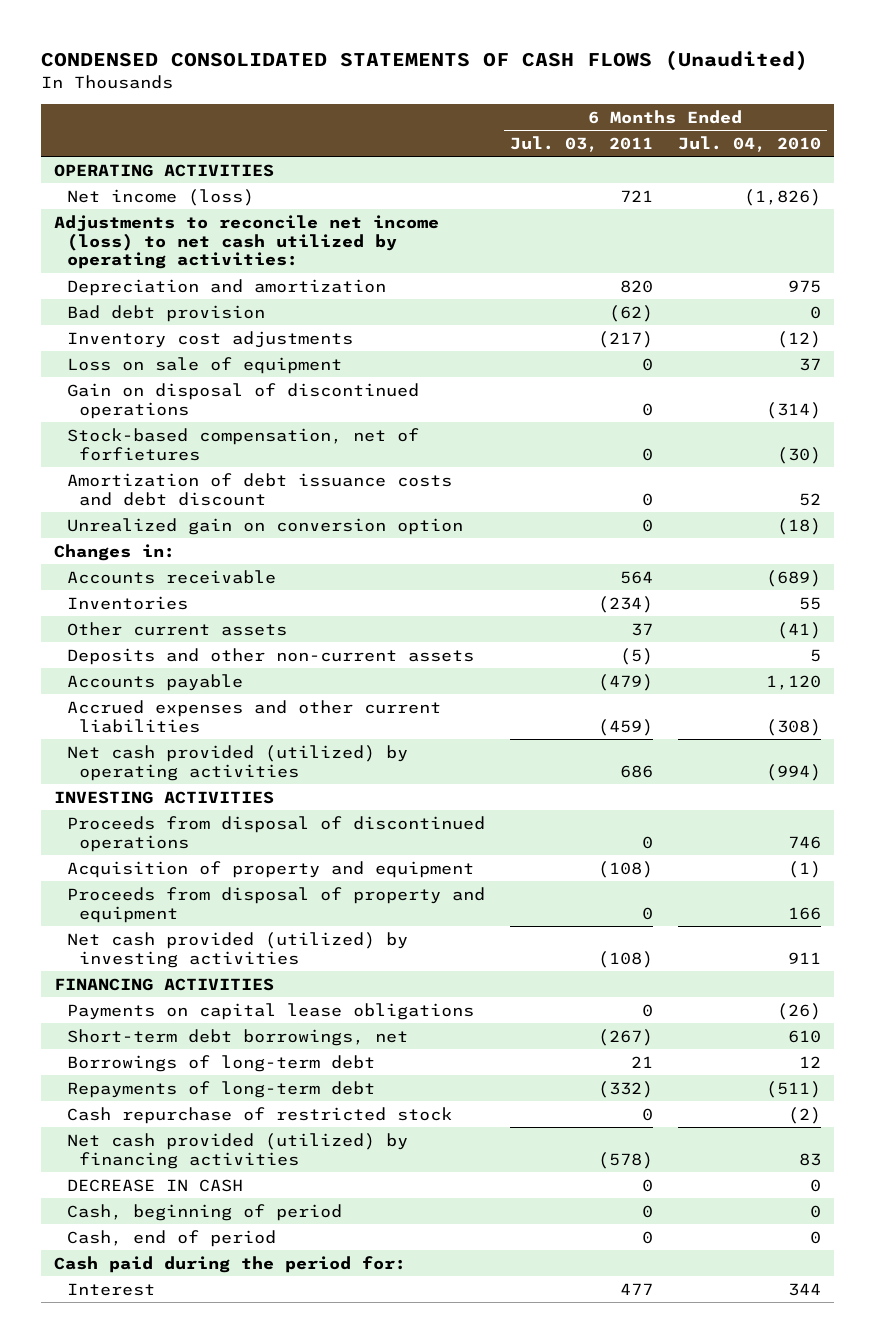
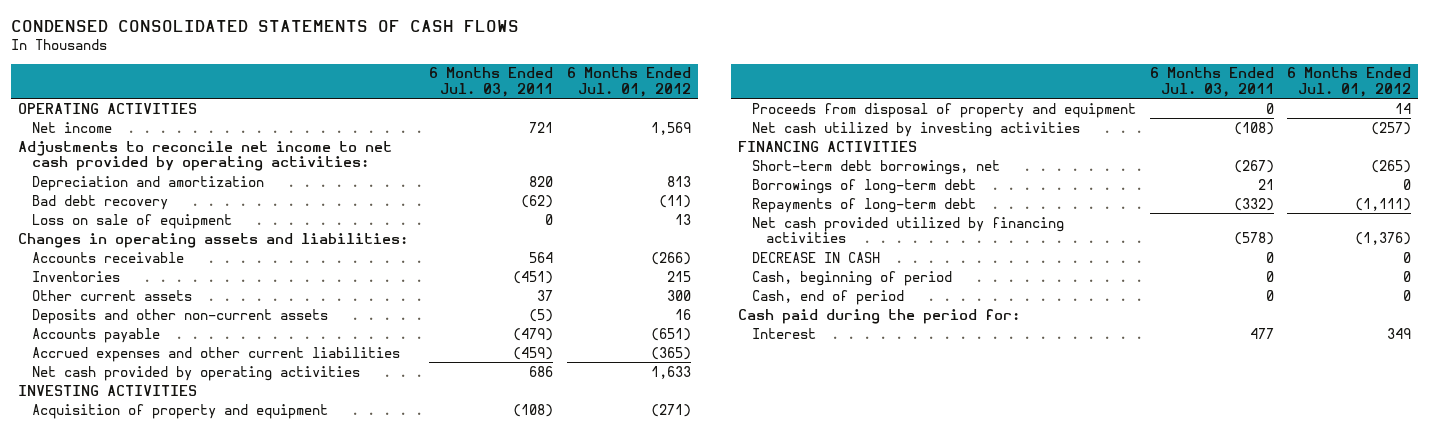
- CONDENSED CONSOLIDATED STATEMENTS OF CASH FLOWS (Unaudited)
+ CONDENSED CONSOLIDATED STATEMENTS OF CASH FLOWS
- | 6 Months Ended Jul. 03, 2011 | 6 Months Ended Jul. 04, 2010
+ | 6 Months Ended Jul. 03, 2011 | 6 Months Ended Jul. 01, 2012
- Net income (loss) | 721 | (1,826)
- Adjustments to reconcile net income (loss) to net cash utilized by operating activities:
+ Net income | 721 | 1,569
+ Adjustments to reconcile net income to net cash provided by operating activities:
- Bad debt provision | (62) | 0
- Inventory cost adjustments | (217) | (12)
+ Bad debt recovery | (62) | (11)
- Gain on disposal of discontinued operations | 0 | (314)
- Stock-based compensation, net of forfietures | 0 | (30)
- Amortization of debt issuance costs and debt discount | 0 | 52
- Unrealized gain on conversion option | 0 | (18)
- Changes in:
+ Changes in operating assets and liabilities:
- Inventories | (234) | 55
+ Inventories | (451) | 215
- Net cash provided (utilized) by operating activities | 686 | (994)
+ Net cash provided by operating activities | 686 | 1,633
- Proceeds from disposal of discontinued operations | 0 | 746
- Net cash provided (utilized) by investing activities | (108) | 911
+ Net cash utilized by investing activities | (108) | (257)
- Payments on capital lease obligations | 0 | (26)
- Cash repurchase of restricted stock | 0 | (2)
- Net cash provided (utilized) by financing activities | (578) | 83
+ Net cash provided utilized by financing activities | (578) | (1,376)

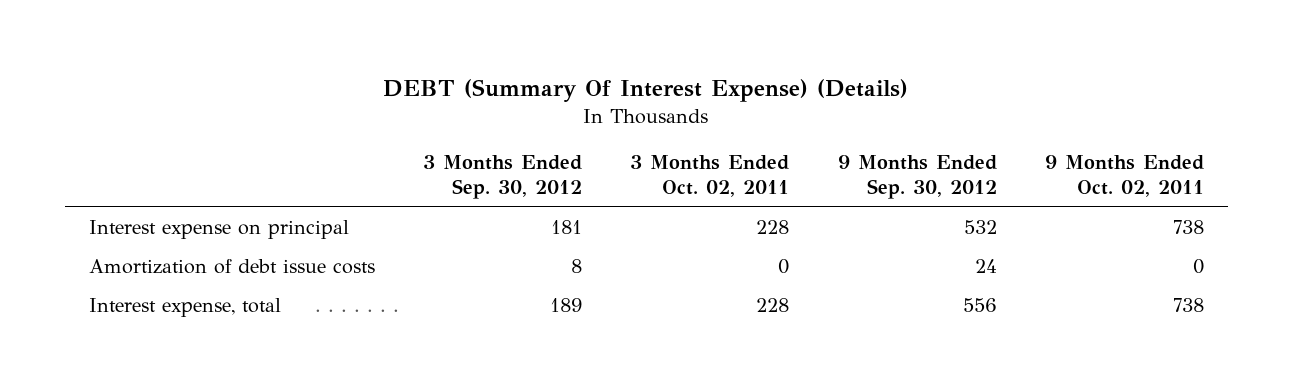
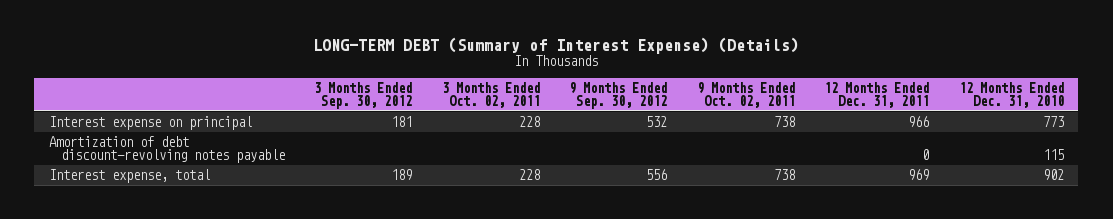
- DEBT (Summary Of Interest Expense) (Details)
+ LONG-TERM DEBT (Summary of Interest Expense) (Details)
- | 3 Months Ended Sep. 30, 2012 | 3 Months Ended Oct. 02, 2011 | 9 Months Ended Sep. 30, 2012 | 9 Months Ended Oct. 02, 2011
+ | 3 Months Ended Sep. 30, 2012 | 3 Months Ended Oct. 02, 2011 | 9 Months Ended Sep. 30, 2012 | 9 Months Ended Oct. 02, 2011 | 12 Months Ended Dec. 31, 2011 | 12 Months Ended Dec. 31, 2010
- Amortization of debt issue costs | 8 | 0 | 24 | 0
+ Amortization of debt discount-revolving notes payable | | | | | 0 | 115

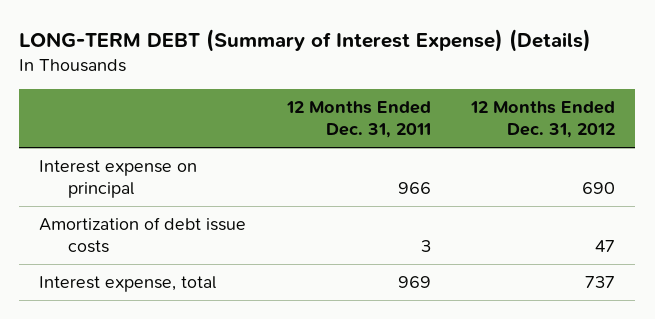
- | 3 Months Ended Sep. 30, 2012 | 3 Months Ended Oct. 02, 2011 | 9 Months Ended Sep. 30, 2012 | 9 Months Ended Oct. 02, 2011 | 12 Months Ended Dec. 31, 2011 | 12 Months Ended Dec. 31, 2010
+ | 12 Months Ended Dec. 31, 2011 | 12 Months Ended Dec. 31, 2012
- Amortization of debt discount-revolving notes payable | | | | | 0 | 115
+ Amortization of debt issue costs | 3 | 47

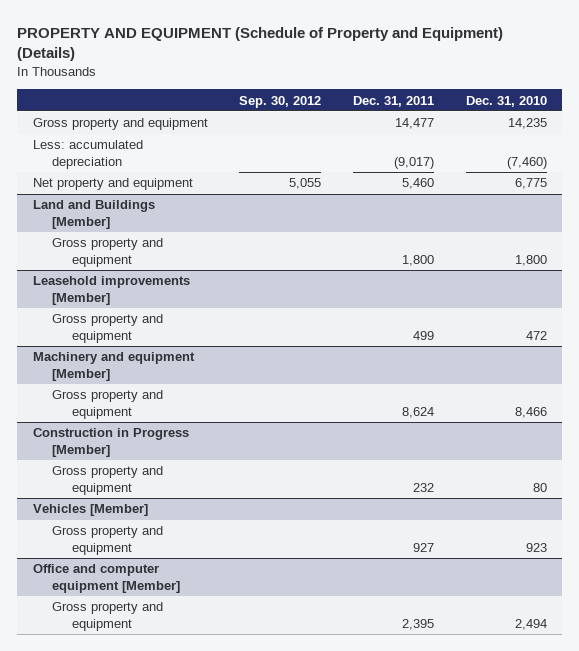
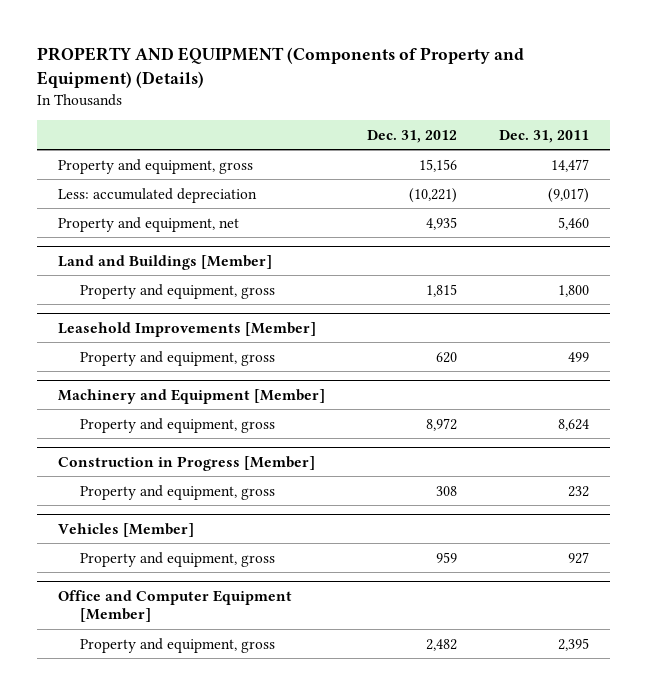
- PROPERTY AND EQUIPMENT (Schedule of Property and Equipment) (Details)
+ PROPERTY AND EQUIPMENT (Components of Property and Equipment) (Details)
- | Sep. 30, 2012 | Dec. 31, 2011 | Dec. 31, 2010
+ | Dec. 31, 2012 | Dec. 31, 2011
- Gross property and equipment | | 14,477 | 14,235
+ Property and equipment, gross | 15,156 | 14,477
- Net property and equipment | 5,055 | 5,460 | 6,775
+ Property and equipment, net | 4,935 | 5,460
@ Land and Buildings [Member]
- Gross property and equipment | | 1,800 | 1,800
- Leasehold improvements [Member]
- Gross property and equipment | | 499 | 472
- Machinery and equipment [Member]
- Gross property and equipment | | 8,624 | 8,466
@ Land and Buildings [Member]
+ Property and equipment, gross | 1,815 | 1,800
+ Leasehold Improvements [Member]
+ Property and equipment, gross | 620 | 499
+ Machinery and Equipment [Member]
+ Property and equipment, gross | 8,972 | 8,624
@ Construction in Progress [Member]
- Gross property and equipment | | 232 | 80
+ Property and equipment, gross | 308 | 232
@ Vehicles [Member]
- Gross property and equipment | | 927 | 923
- Office and computer equipment [Member]
- Gross property and equipment | | 2,395 | 2,494
@ Vehicles [Member]
+ Property and equipment, gross | 959 | 927
+ Office and Computer Equipment [Member]
+ Property and equipment, gross | 2,482 | 2,395

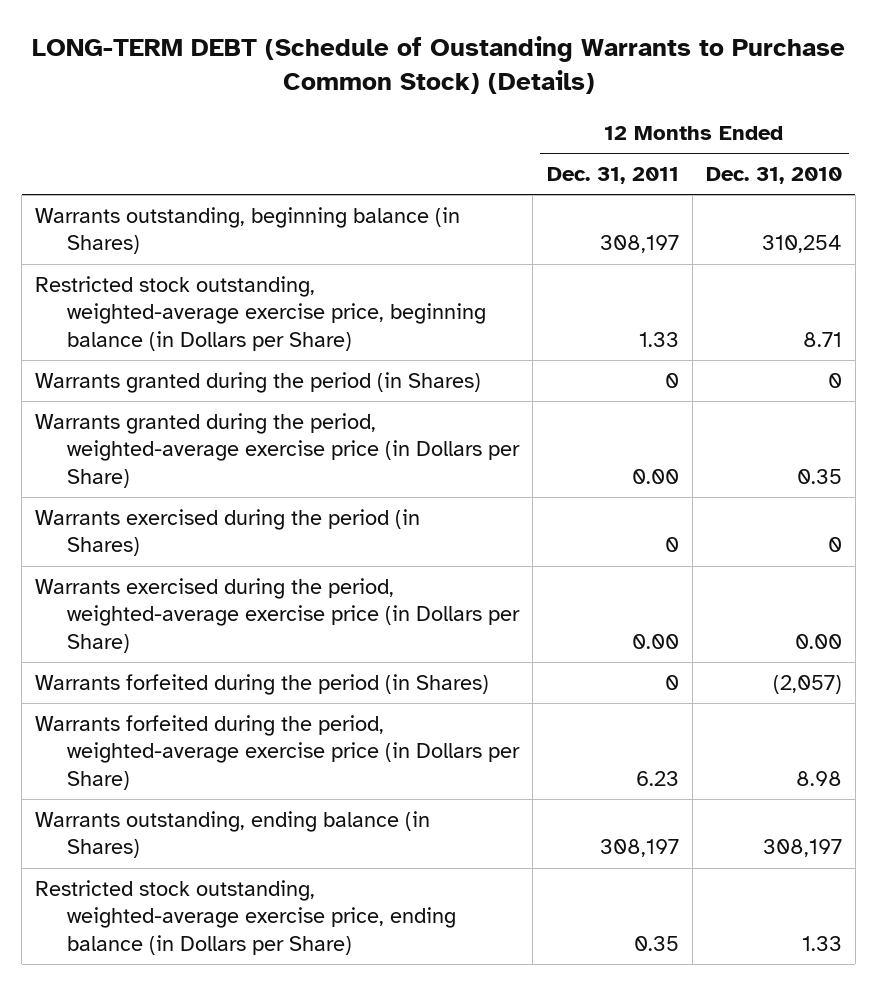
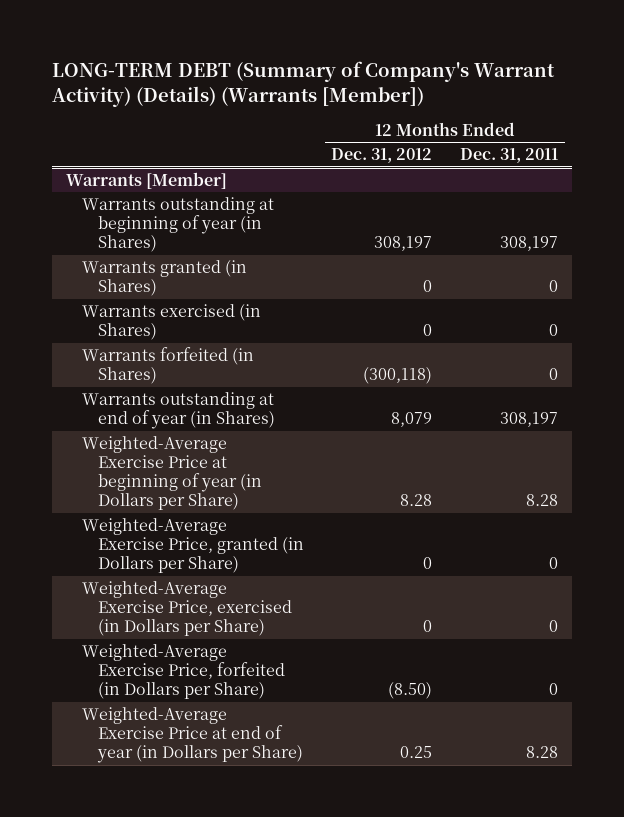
- LONG-TERM DEBT (Schedule of Oustanding Warrants to Purchase Common Stock) (Details)
+ LONG-TERM DEBT (Summary of Company's Warrant Activity) (Details) (Warrants [Member])
- | 12 Months Ended Dec. 31, 2011 | 12 Months Ended Dec. 31, 2010
+ | 12 Months Ended Dec. 31, 2012 | 12 Months Ended Dec. 31, 2011
- Warrants outstanding, beginning balance (in Shares) | 308,197 | 310,254
- Restricted stock outstanding, weighted-average exercise price, beginning balance (in Dollars per Share) | 1.33 | 8.71
- Warrants granted during the period (in Shares) | 0 | 0
- Warrants granted during the period, weighted-average exercise price (in Dollars per Share) | 0.00 | 0.35
- Warrants exercised during the period (in Shares) | 0 | 0
- Warrants exercised during the period, weighted-average exercise price (in Dollars per Share) | 0.00 | 0.00
- Warrants forfeited during the period (in Shares) | 0 | (2,057)
- Warrants forfeited during the period, weighted-average exercise price (in Dollars per Share) | 6.23 | 8.98
- Warrants outstanding, ending balance (in Shares) | 308,197 | 308,197
- Restricted stock outstanding, weighted-average exercise price, ending balance (in Dollars per Share) | 0.35 | 1.33
+ Warrants [Member]
+ Warrants outstanding at beginning of year (in Shares) | 308,197 | 308,197
+ Warrants granted (in Shares) | 0 | 0
+ Warrants exercised (in Shares) | 0 | 0
+ Warrants forfeited (in Shares) | (300,118) | 0
+ Warrants outstanding at end of year (in Shares) | 8,079 | 308,197
+ Weighted-Average Exercise Price at beginning of year (in Dollars per Share) | 8.28 | 8.28
+ Weighted-Average Exercise Price, granted (in Dollars per Share) | 0 | 0
+ Weighted-Average Exercise Price, exercised (in Dollars per Share) | 0 | 0
+ Weighted-Average Exercise Price, forfeited (in Dollars per Share) | (8.50) | 0
+ Weighted-Average Exercise Price at end of year (in Dollars per Share) | 0.25 | 8.28

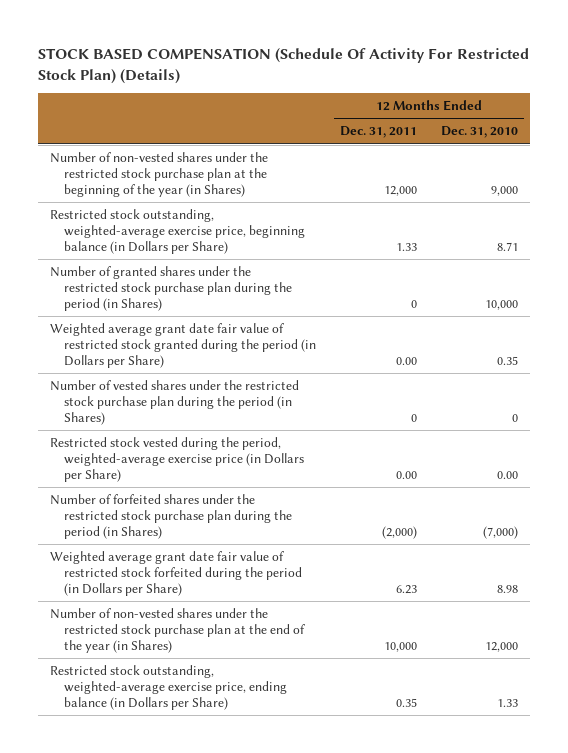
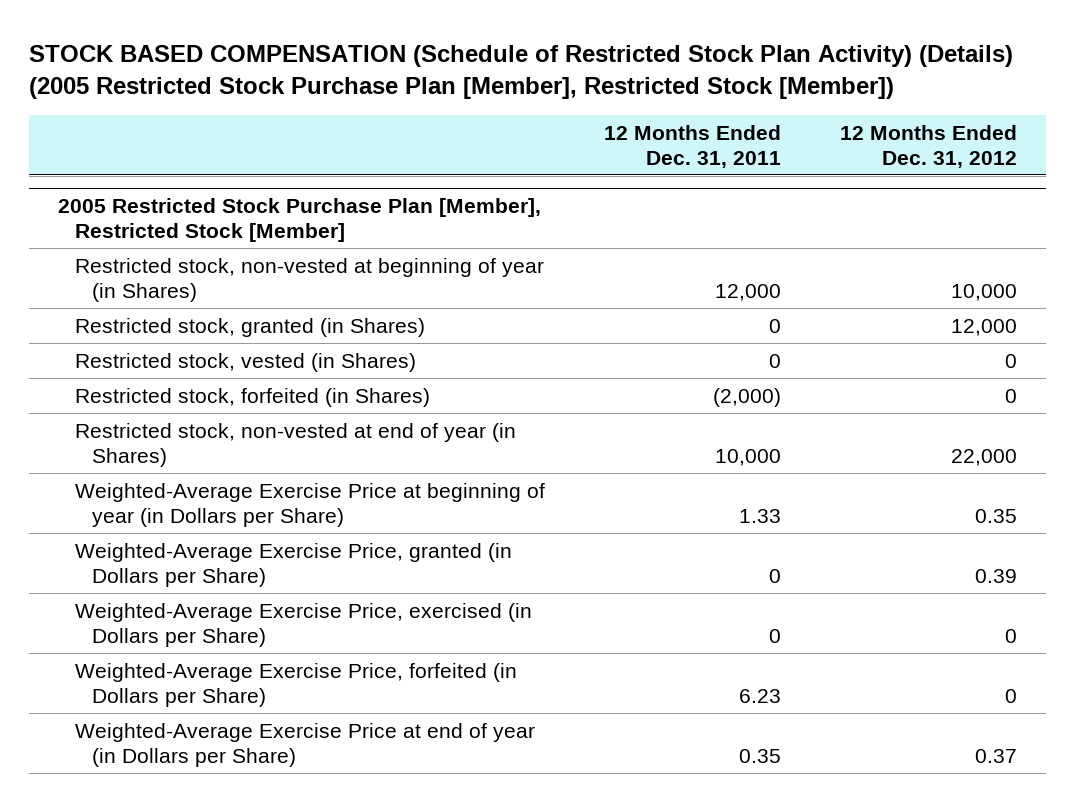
- STOCK BASED COMPENSATION (Schedule Of Activity For Restricted Stock Plan) (Details)
+ STOCK BASED COMPENSATION (Schedule of Restricted Stock Plan Activity) (Details) (2005 Restricted Stock Purchase Plan [Member], Restricted Stock [Member])
- | 12 Months Ended Dec. 31, 2011 | 12 Months Ended Dec. 31, 2010
+ | 12 Months Ended Dec. 31, 2011 | 12 Months Ended Dec. 31, 2012
- Number of non-vested shares under the restricted stock purchase plan at the beginning of the year (in Shares) | 12,000 | 9,000
- Restricted stock outstanding, weighted-average exercise price, beginning balance (in Dollars per Share) | 1.33 | 8.71
- Number of granted shares under the restricted stock purchase plan during the period (in Shares) | 0 | 10,000
- Weighted average grant date fair value of restricted stock granted during the period (in Dollars per Share) | 0.00 | 0.35
- Number of vested shares under the restricted stock purchase plan during the period (in Shares) | 0 | 0
- Restricted stock vested during the period, weighted-average exercise price (in Dollars per Share) | 0.00 | 0.00
- Number of forfeited shares under the restricted stock purchase plan during the period (in Shares) | (2,000) | (7,000)
- Weighted average grant date fair value of restricted stock forfeited during the period (in Dollars per Share) | 6.23 | 8.98
- Number of non-vested shares under the restricted stock purchase plan at the end of the year (in Shares) | 10,000 | 12,000
- Restricted stock outstanding, weighted-average exercise price, ending balance (in Dollars per Share) | 0.35 | 1.33
+ 2005 Restricted Stock Purchase Plan [Member], Restricted Stock [Member]
+ Restricted stock, non-vested at beginning of year (in Shares) | 12,000 | 10,000
+ Restricted stock, granted (in Shares) | 0 | 12,000
+ Restricted stock, vested (in Shares) | 0 | 0
+ Restricted stock, forfeited (in Shares) | (2,000) | 0
+ Restricted stock, non-vested at end of year (in Shares) | 10,000 | 22,000
+ Weighted-Average Exercise Price at beginning of year (in Dollars per Share) | 1.33 | 0.35
+ Weighted-Average Exercise Price, granted (in Dollars per Share) | 0 | 0.39
+ Weighted-Average Exercise Price, exercised (in Dollars per Share) | 0 | 0
+ Weighted-Average Exercise Price, forfeited (in Dollars per Share) | 6.23 | 0
+ Weighted-Average Exercise Price at end of year (in Dollars per Share) | 0.35 | 0.37

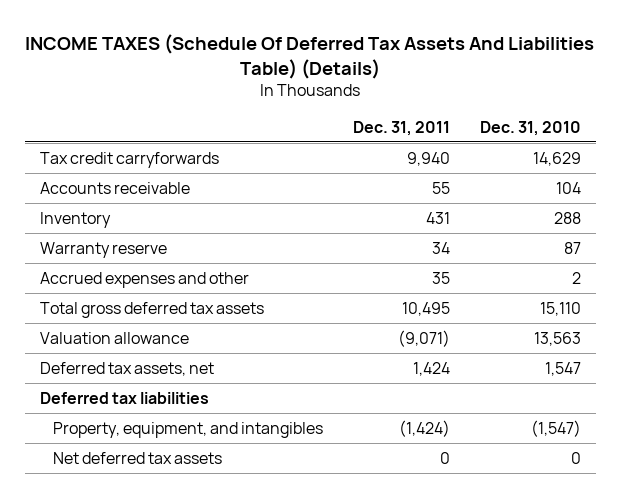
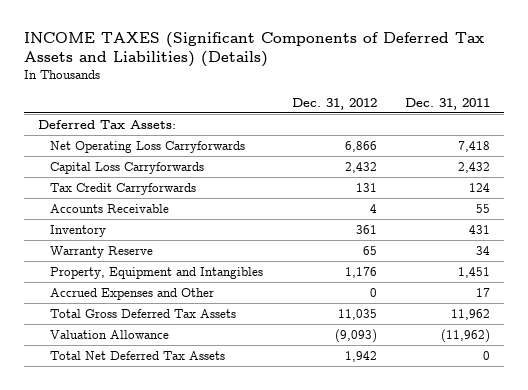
- INCOME TAXES (Schedule Of Deferred Tax Assets And Liabilities Table) (Details)
+ INCOME TAXES (Significant Components of Deferred Tax Assets and Liabilities) (Details)
- | Dec. 31, 2011 | Dec. 31, 2010
+ | Dec. 31, 2012 | Dec. 31, 2011
- Tax credit carryforwards | 9,940 | 14,629
- Accounts receivable | 55 | 104
+ Deferred Tax Assets:
+ Net Operating Loss Carryforwards | 6,866 | 7,418
+ Capital Loss Carryforwards | 2,432 | 2,432
+ Tax Credit Carryforwards | 131 | 124
+ Accounts Receivable | 4 | 55
- Warranty reserve | 34 | 87
- Accrued expenses and other | 35 | 2
- Total gross deferred tax assets | 10,495 | 15,110
- Valuation allowance | (9,071) | 13,563
- Deferred tax assets, net | 1,424 | 1,547
- Deferred tax liabilities
- Property, equipment, and intangibles | (1,424) | (1,547)
- Net deferred tax assets | 0 | 0
+ Warranty Reserve | 65 | 34
+ Property, Equipment and Intangibles | 1,176 | 1,451
+ Accrued Expenses and Other | 0 | 17
+ Total Gross Deferred Tax Assets | 11,035 | 11,962
+ Valuation Allowance | (9,093) | (11,962)
+ Total Net Deferred Tax Assets | 1,942 | 0

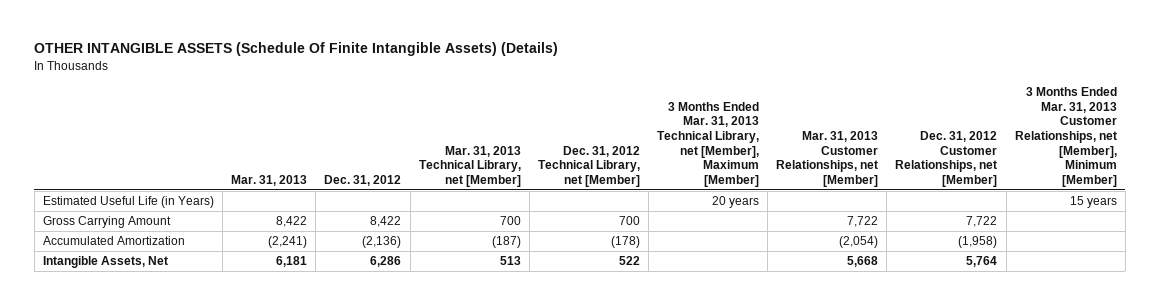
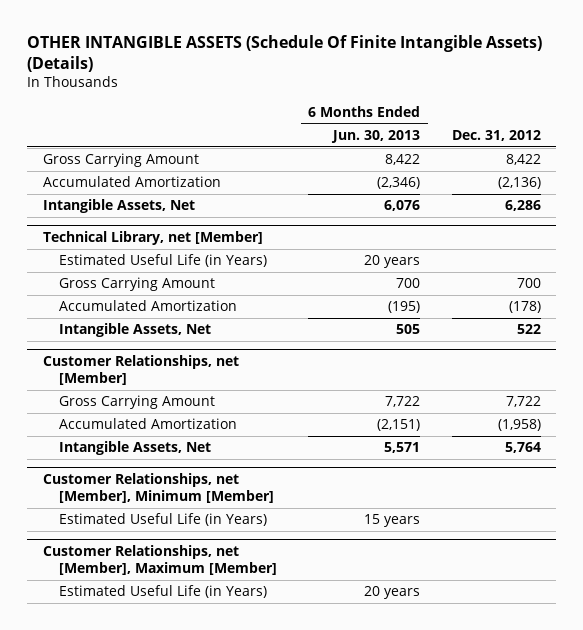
- | Mar. 31, 2013 | Dec. 31, 2012 | Mar. 31, 2013 Technical Library, net [Member] | Dec. 31, 2012 Technical Library, net [Member] | 3 Months Ended Mar. 31, 2013 Technical Library, net [Member], Maximum [Member] | Mar. 31, 2013 Customer Relationships, net [Member] | Dec. 31, 2012 Customer Relationships, net [Member] | 3 Months Ended Mar. 31, 2013 Customer Relationships, net [Member], Minimum [Member]
+ | 6 Months Ended Jun. 30, 2013 | Dec. 31, 2012
- Estimated Useful Life (in Years) | | | | | 20 years | | | 15 years
+ Technical Library, net [Member]
+ Estimated Useful Life (in Years) | 20 years |
+ Gross Carrying Amount | 700 | 700
+ Accumulated Amortization | (195) | (178)
+ Intangible Assets, Net | 505 | 522
+ Customer Relationships, net [Member]
+ Gross Carrying Amount | 7,722 | 7,722
+ Accumulated Amortization | (2,151) | (1,958)
+ Intangible Assets, Net | 5,571 | 5,764
+ Customer Relationships, net [Member], Minimum [Member]
+ Estimated Useful Life (in Years) | 15 years |
+ Customer Relationships, net [Member], Maximum [Member]
+ Estimated Useful Life (in Years) | 20 years |

